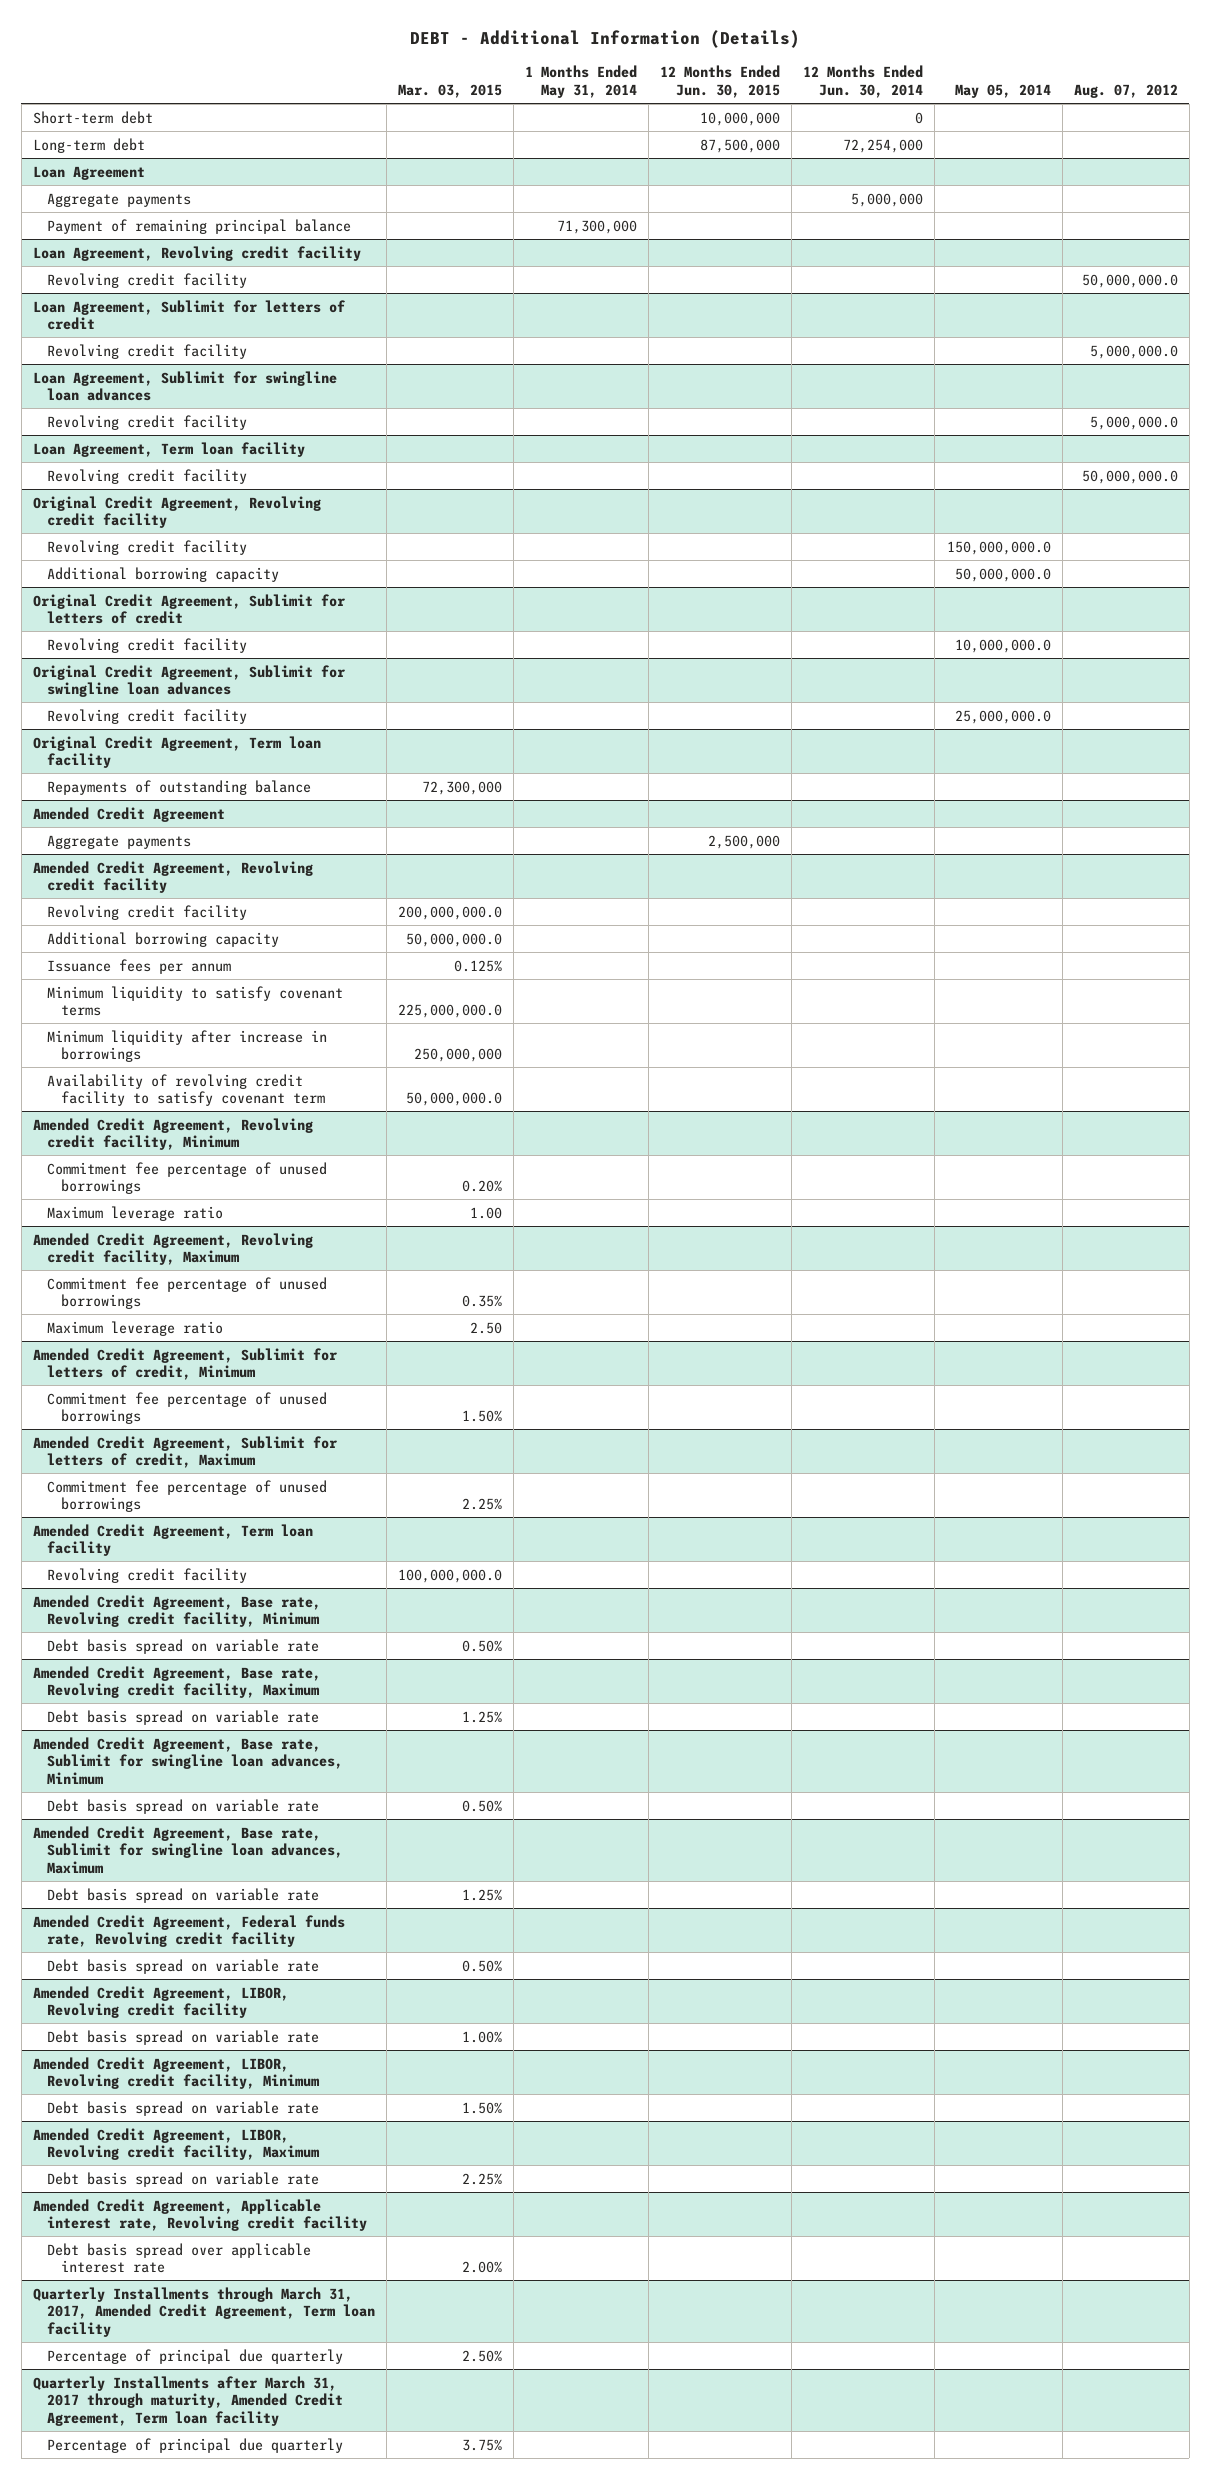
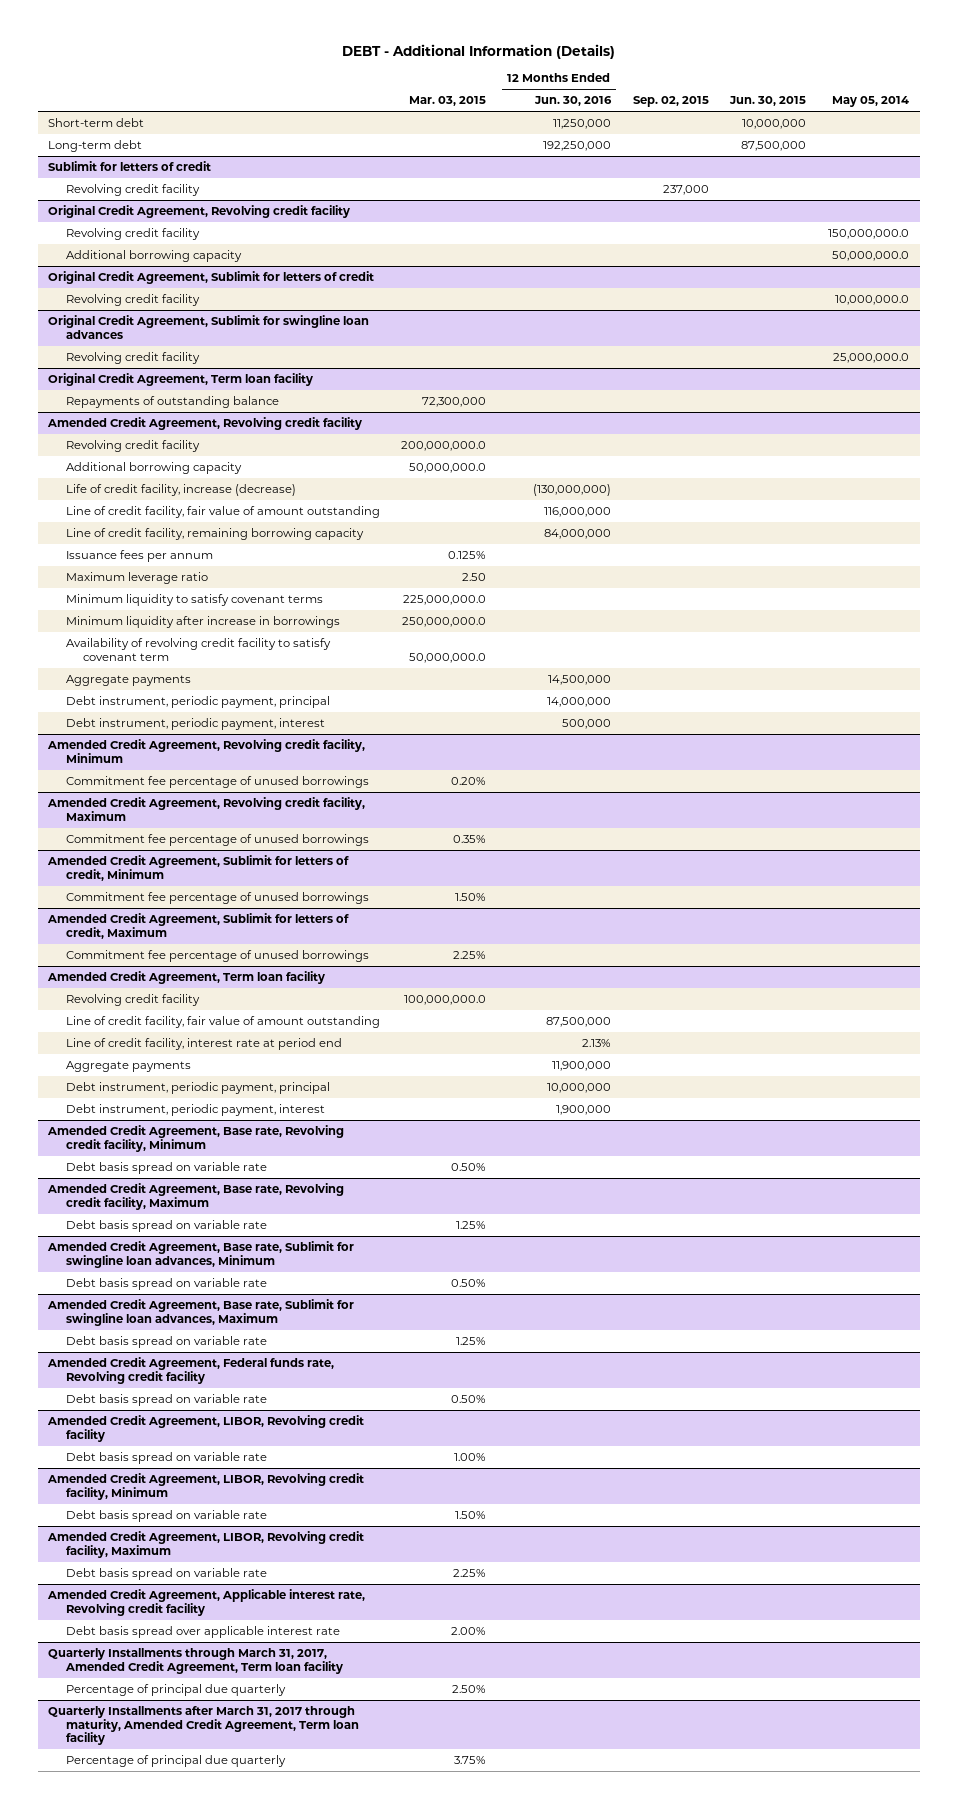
- | Mar. 03, 2015 | 1 Months Ended May 31, 2014 | 12 Months Ended Jun. 30, 2015 | 12 Months Ended Jun. 30, 2014 | May 05, 2014 | Aug. 07, 2012
+ | Mar. 03, 2015 | 12 Months Ended Jun. 30, 2016 | Sep. 02, 2015 | Jun. 30, 2015 | May 05, 2014
- Loan Agreement
- Aggregate payments | | | | 5,000,000 | |
- Payment of remaining principal balance | | 71,300,000 | | | |
- Loan Agreement, Revolving credit facility
- Revolving credit facility | | | | | | 50,000,000.0
- Loan Agreement, Sublimit for letters of credit
+ Sublimit for letters of credit
- Loan Agreement, Sublimit for swingline loan advances
- Revolving credit facility | | | | | | 5,000,000.0
- Loan Agreement, Term loan facility
- Revolving credit facility | | | | | | 50,000,000.0
- Amended Credit Agreement
- Aggregate payments | | | 2,500,000 | | |
@ Amended Credit Agreement, Revolving credit facility
+ Life of credit facility, increase (decrease) | | (130,000,000) | | |
+ Line of credit facility, fair value of amount outstanding | | 116,000,000 | | |
+ Line of credit facility, remaining borrowing capacity | | 84,000,000 | | |
+ Maximum leverage ratio | 2.50 | | | |
- Minimum liquidity after increase in borrowings | 250,000,000 | | | | |
+ Minimum liquidity after increase in borrowings | 250,000,000.0 | | | |
+ Aggregate payments | | 14,500,000 | | |
+ Debt instrument, periodic payment, principal | | 14,000,000 | | |
+ Debt instrument, periodic payment, interest | | 500,000 | | |
@ Amended Credit Agreement, Revolving credit facility, Minimum
- Maximum leverage ratio | 1.00 | | | | |
@ Amended Credit Agreement, Revolving credit facility, Maximum
- Maximum leverage ratio | 2.50 | | | | |
@ Amended Credit Agreement, Term loan facility
+ Line of credit facility, fair value of amount outstanding | | 87,500,000 | | |
+ Line of credit facility, interest rate at period end | | 2.13% | | |
+ Aggregate payments | | 11,900,000 | | |
+ Debt instrument, periodic payment, principal | | 10,000,000 | | |
+ Debt instrument, periodic payment, interest | | 1,900,000 | | |

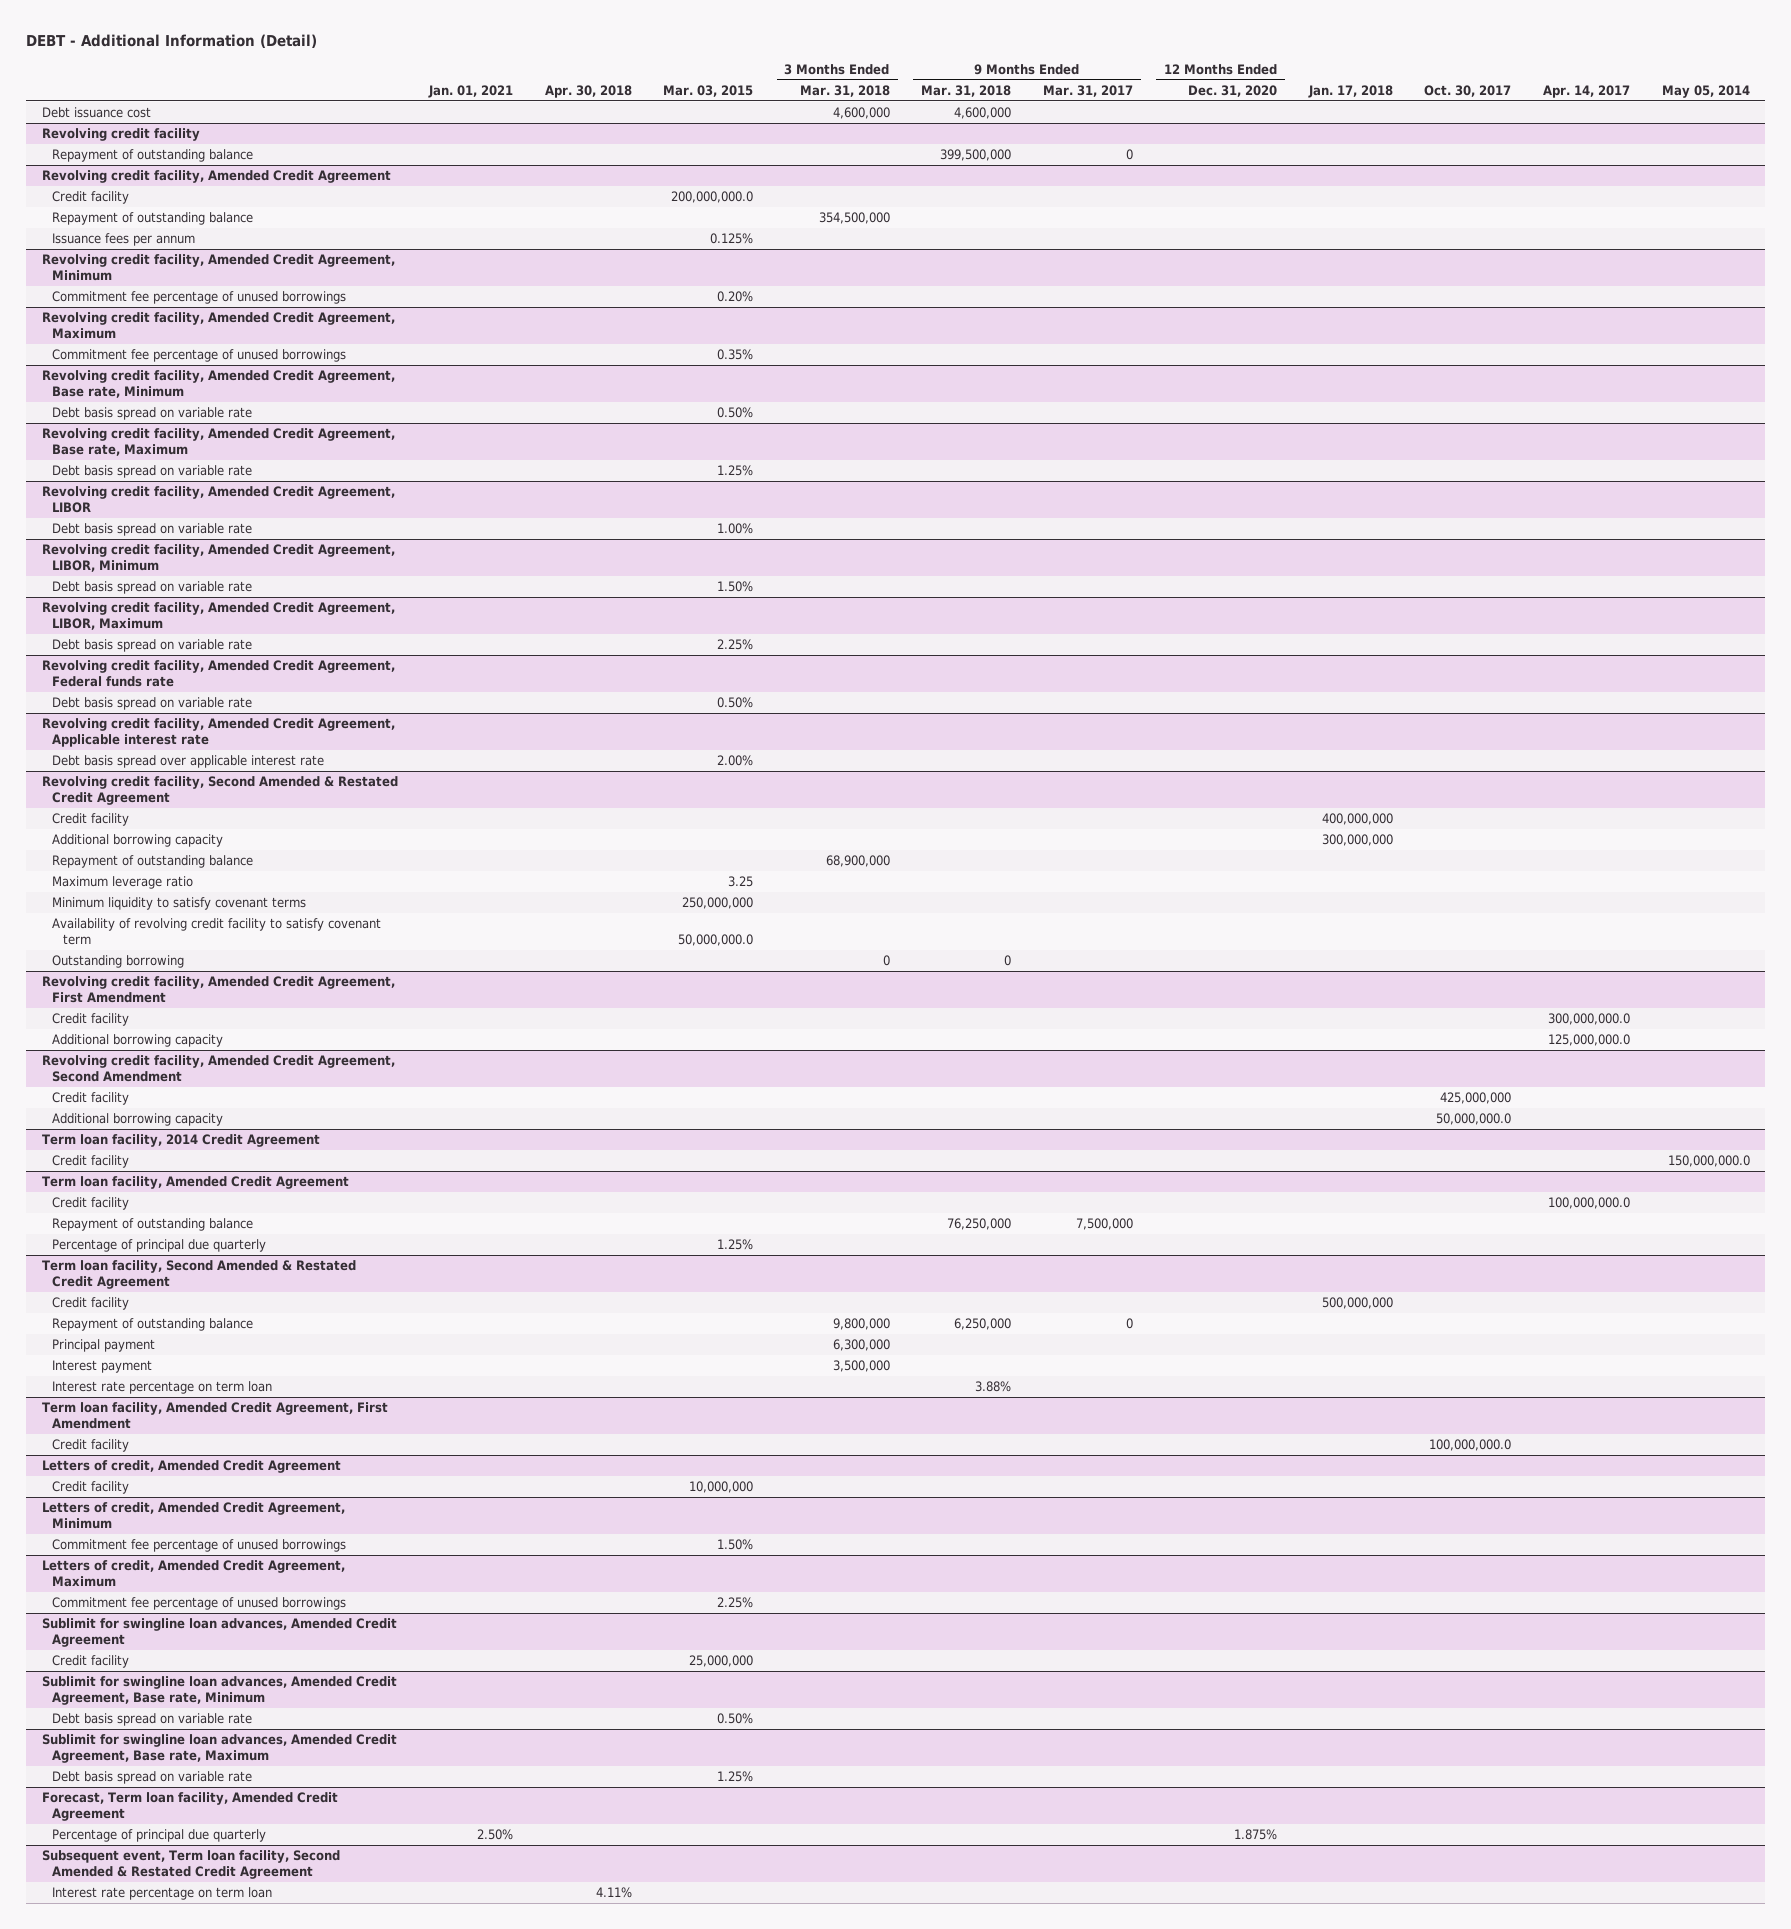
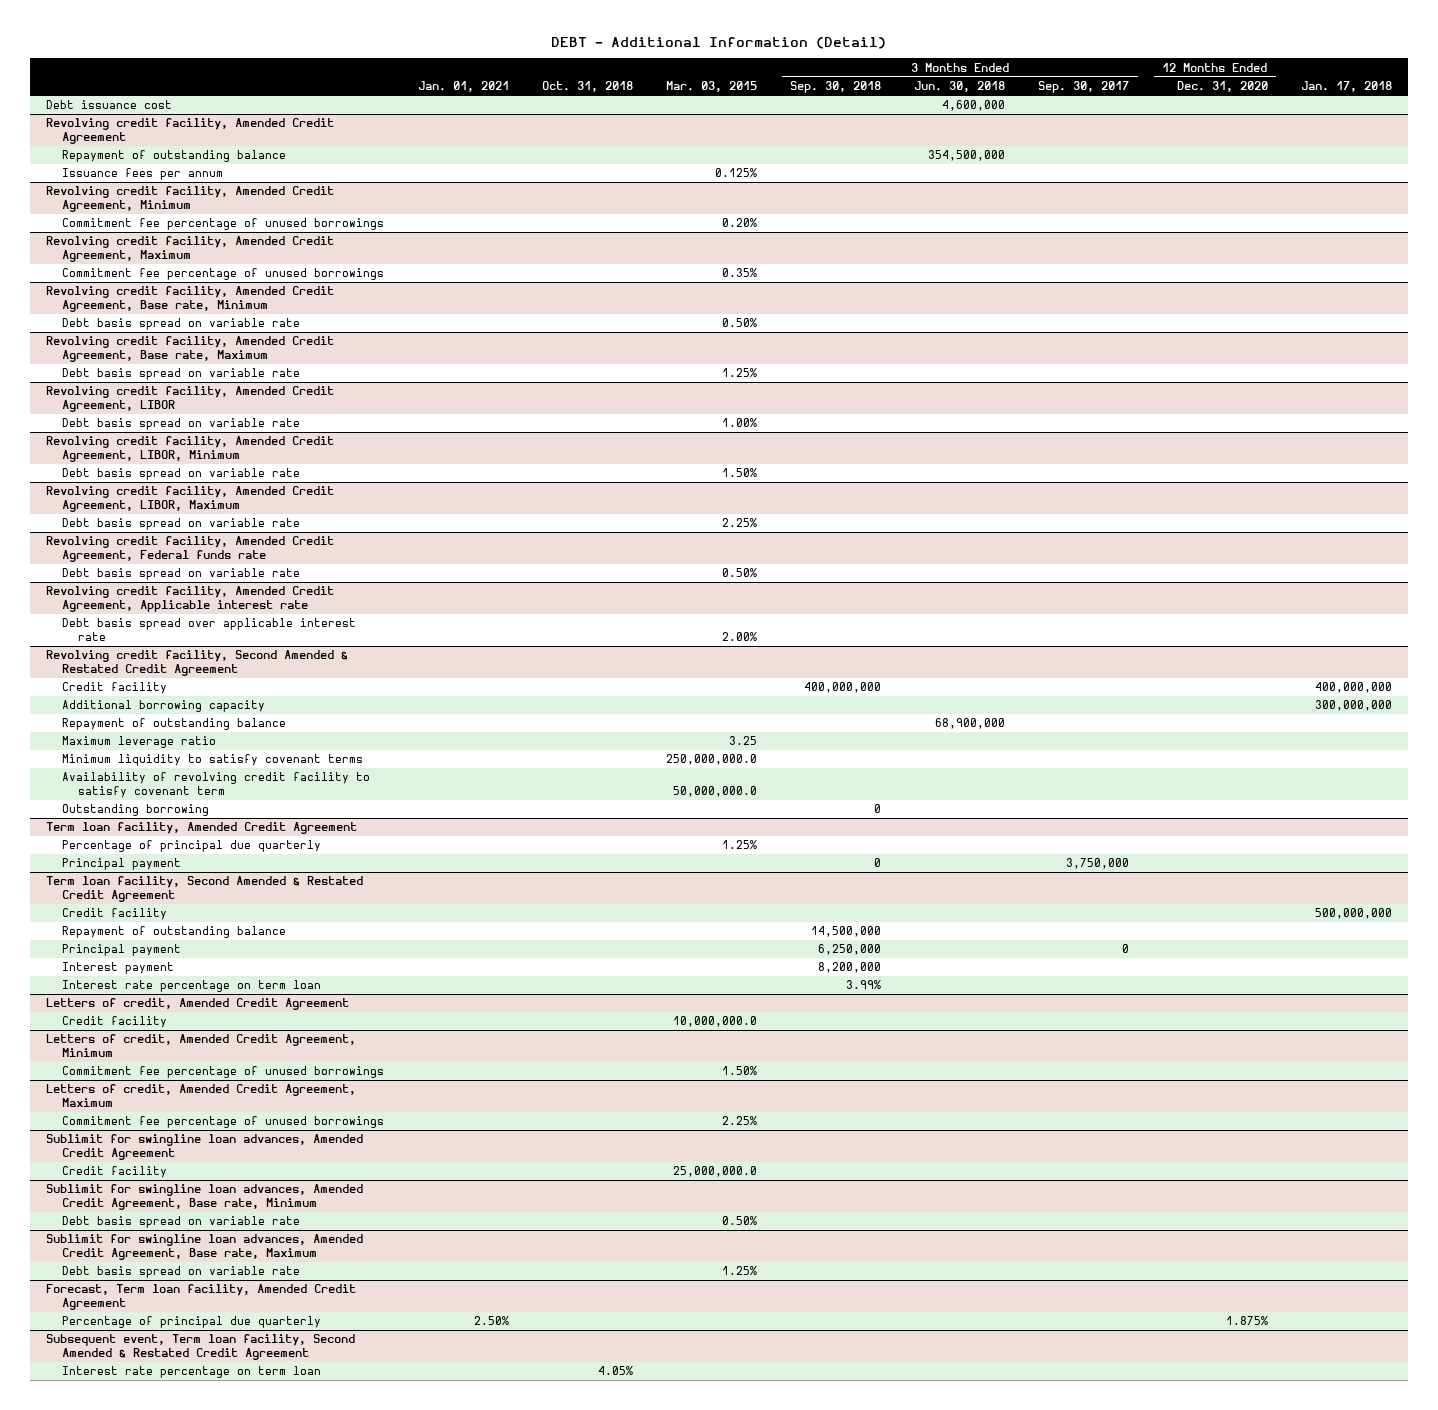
- | Jan. 01, 2021 | Apr. 30, 2018 | Mar. 03, 2015 | 3 Months Ended Mar. 31, 2018 | 9 Months Ended Mar. 31, 2018 | 9 Months Ended Mar. 31, 2017 | 12 Months Ended Dec. 31, 2020 | Jan. 17, 2018 | Oct. 30, 2017 | Apr. 14, 2017 | May 05, 2014
+ | Jan. 01, 2021 | Oct. 31, 2018 | Mar. 03, 2015 | 3 Months Ended Sep. 30, 2018 | 3 Months Ended Jun. 30, 2018 | 3 Months Ended Sep. 30, 2017 | 12 Months Ended Dec. 31, 2020 | Jan. 17, 2018
- Revolving credit facility
- Repayment of outstanding balance | | | | | 399,500,000 | 0 | | | | |
@ Revolving credit facility, Amended Credit Agreement
- Credit facility | | | 200,000,000.0 | | | | | | | |
@ Revolving credit facility, Second Amended & Restated Credit Agreement
- Minimum liquidity to satisfy covenant terms | | | 250,000,000 | | | | | | | |
+ Minimum liquidity to satisfy covenant terms | | | 250,000,000.0 | | | | |
- Revolving credit facility, Amended Credit Agreement, First Amendment
- Credit facility | | | | | | | | | | 300,000,000.0 |
- Additional borrowing capacity | | | | | | | | | | 125,000,000.0 |
- Revolving credit facility, Amended Credit Agreement, Second Amendment
- Credit facility | | | | | | | | | 425,000,000 | |
- Additional borrowing capacity | | | | | | | | | 50,000,000.0 | |
- Term loan facility, 2014 Credit Agreement
- Credit facility | | | | | | | | | | | 150,000,000.0
@ Term loan facility, Amended Credit Agreement
- Credit facility | | | | | | | | | | 100,000,000.0 |
- Repayment of outstanding balance | | | | | 76,250,000 | 7,500,000 | | | | |
+ Principal payment | | | | 0 | | 3,750,000 | |
- Term loan facility, Amended Credit Agreement, First Amendment
- Credit facility | | | | | | | | | 100,000,000.0 | |
@ Letters of credit, Amended Credit Agreement
- Credit facility | | | 10,000,000 | | | | | | | |
+ Credit facility | | | 10,000,000.0 | | | | |
@ Sublimit for swingline loan advances, Amended Credit Agreement
- Credit facility | | | 25,000,000 | | | | | | | |
+ Credit facility | | | 25,000,000.0 | | | | |

